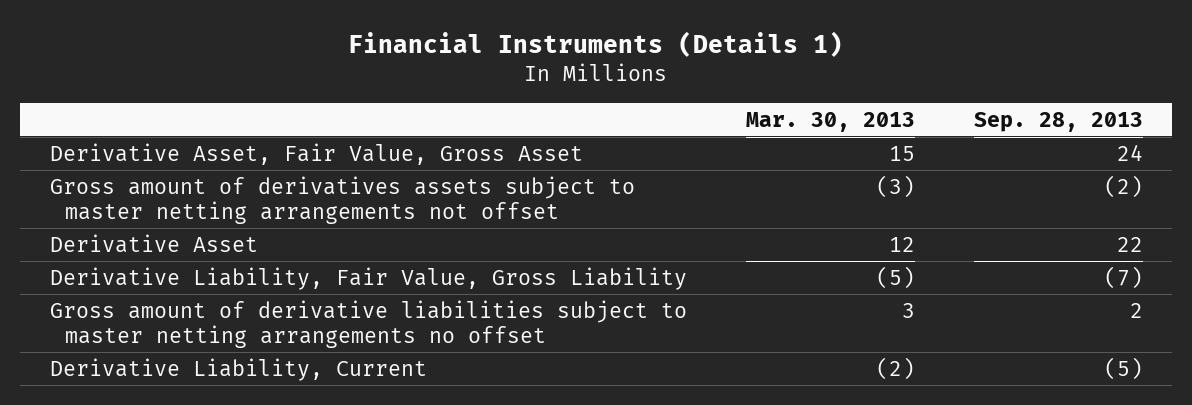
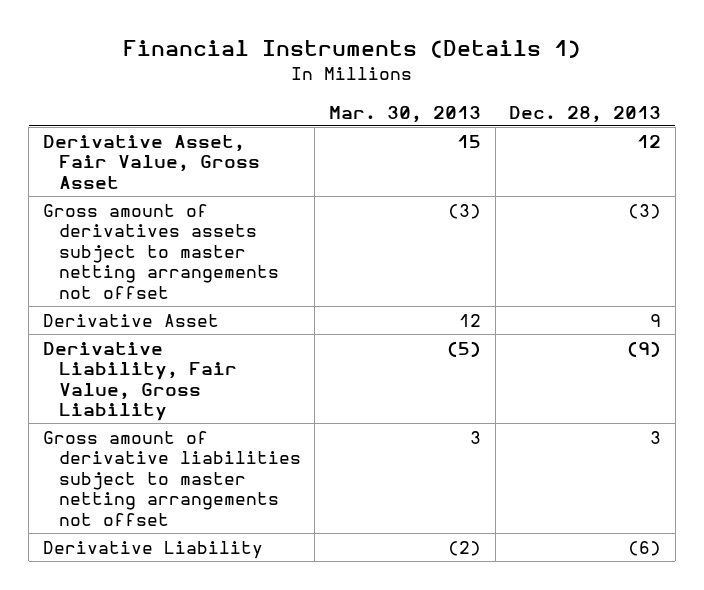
- | Mar. 30, 2013 | Sep. 28, 2013
+ | Mar. 30, 2013 | Dec. 28, 2013
- Gross amount of derivative liabilities subject to master netting arrangements no offset | 3 | 2
- Derivative Liability, Current | (2) | (5)
+ Gross amount of derivative liabilities subject to master netting arrangements not offset | 3 | 3
+ Derivative Liability | (2) | (6)

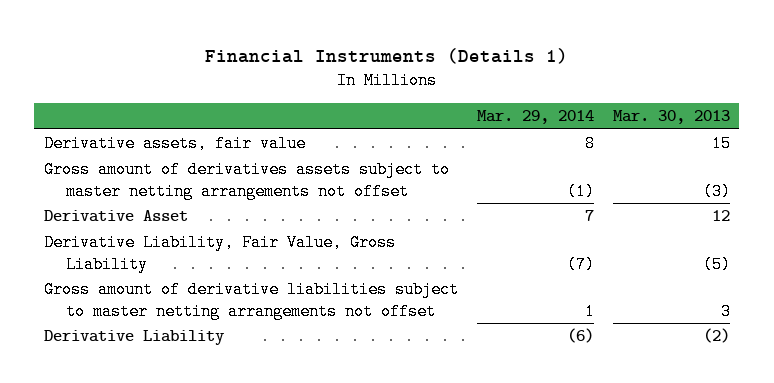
- | Mar. 30, 2013 | Dec. 28, 2013
+ | Mar. 29, 2014 | Mar. 30, 2013
- Derivative Asset, Fair Value, Gross Asset | 15 | 12
+ Derivative assets, fair value | 8 | 15

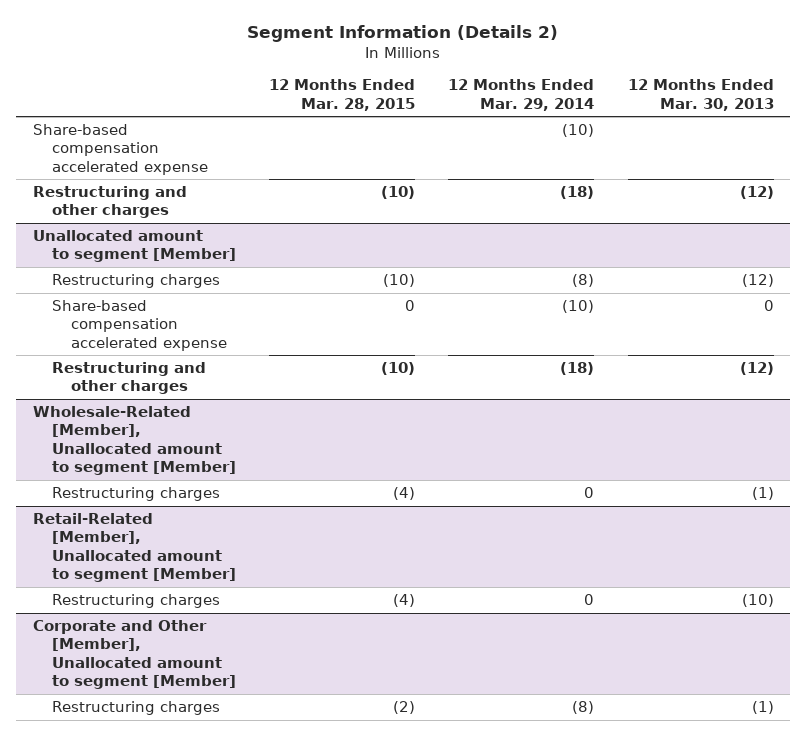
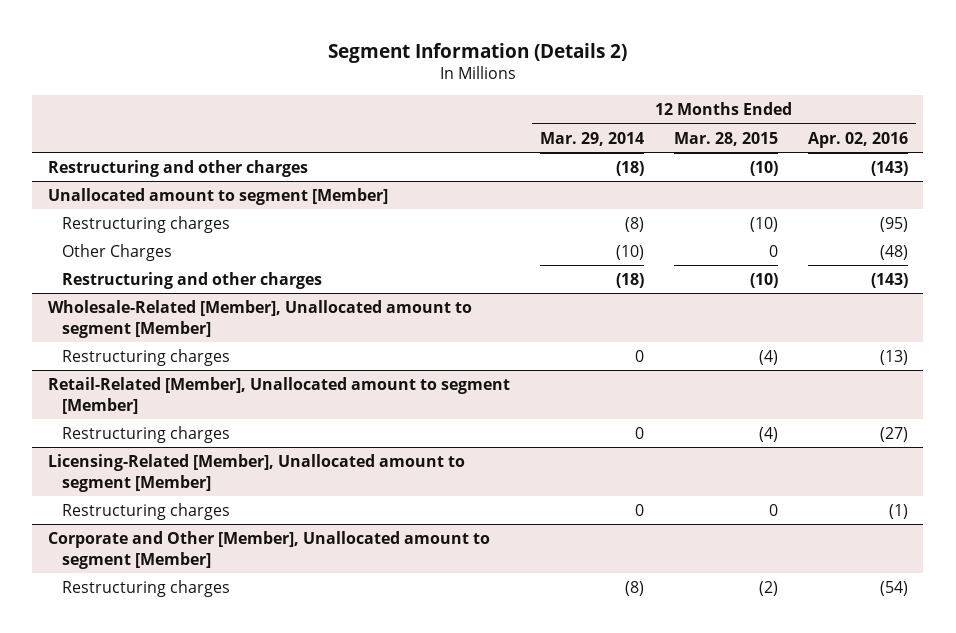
- | 12 Months Ended Mar. 28, 2015 | 12 Months Ended Mar. 29, 2014 | 12 Months Ended Mar. 30, 2013
+ | 12 Months Ended Mar. 29, 2014 | 12 Months Ended Mar. 28, 2015 | 12 Months Ended Apr. 02, 2016
- Share-based compensation accelerated expense | | (10) |
@ Unallocated amount to segment [Member]
- Share-based compensation accelerated expense | 0 | (10) | 0
+ Other Charges | (10) | 0 | (48)
+ Licensing-Related [Member], Unallocated amount to segment [Member]
+ Restructuring charges | 0 | 0 | (1)

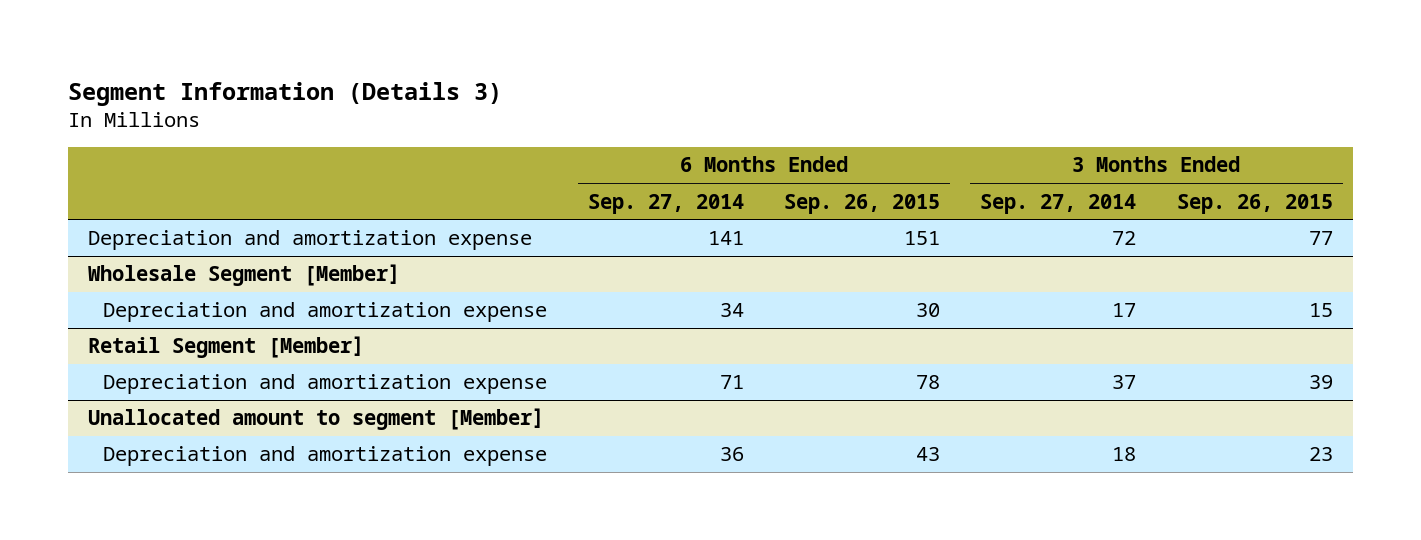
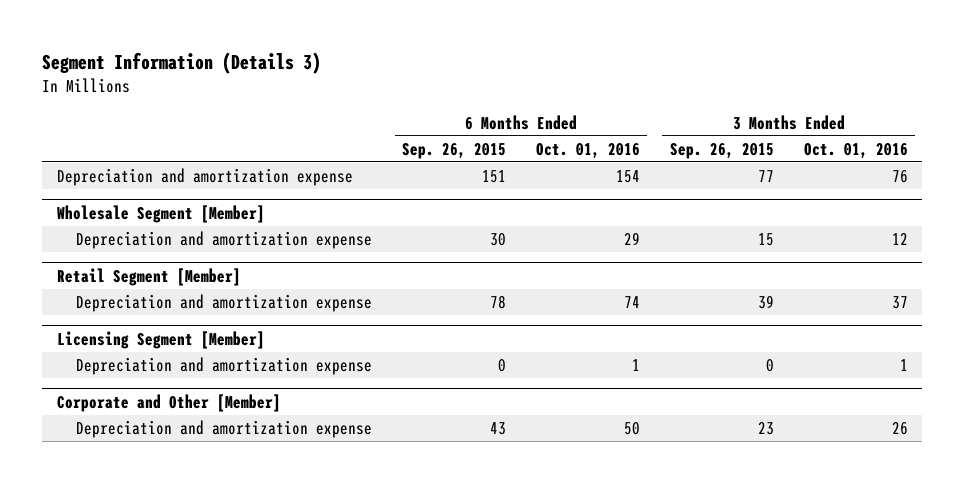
- | 6 Months Ended Sep. 27, 2014 | 6 Months Ended Sep. 26, 2015 | 3 Months Ended Sep. 27, 2014 | 3 Months Ended Sep. 26, 2015
+ | 6 Months Ended Sep. 26, 2015 | 6 Months Ended Oct. 01, 2016 | 3 Months Ended Sep. 26, 2015 | 3 Months Ended Oct. 01, 2016
- Unallocated amount to segment [Member]
+ Licensing Segment [Member]
+ Depreciation and amortization expense | 0 | 1 | 0 | 1
+ Corporate and Other [Member]

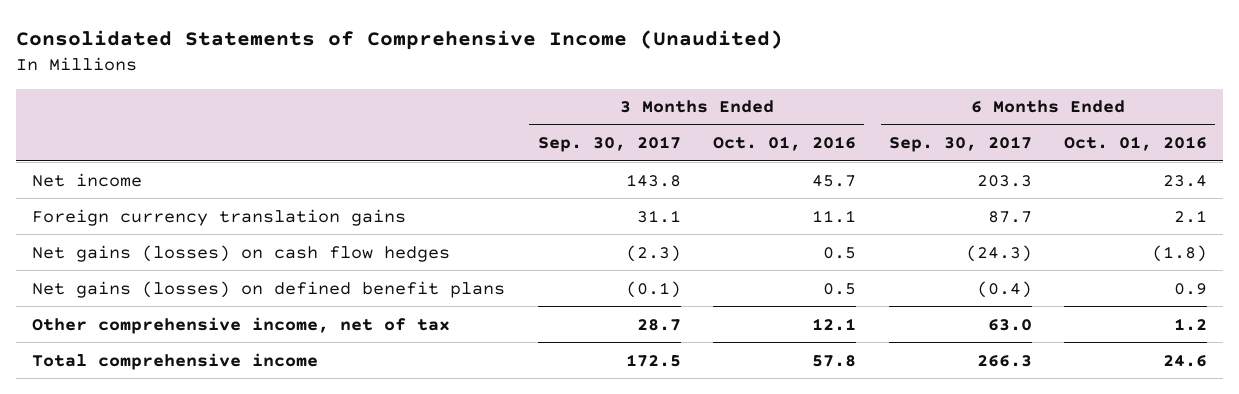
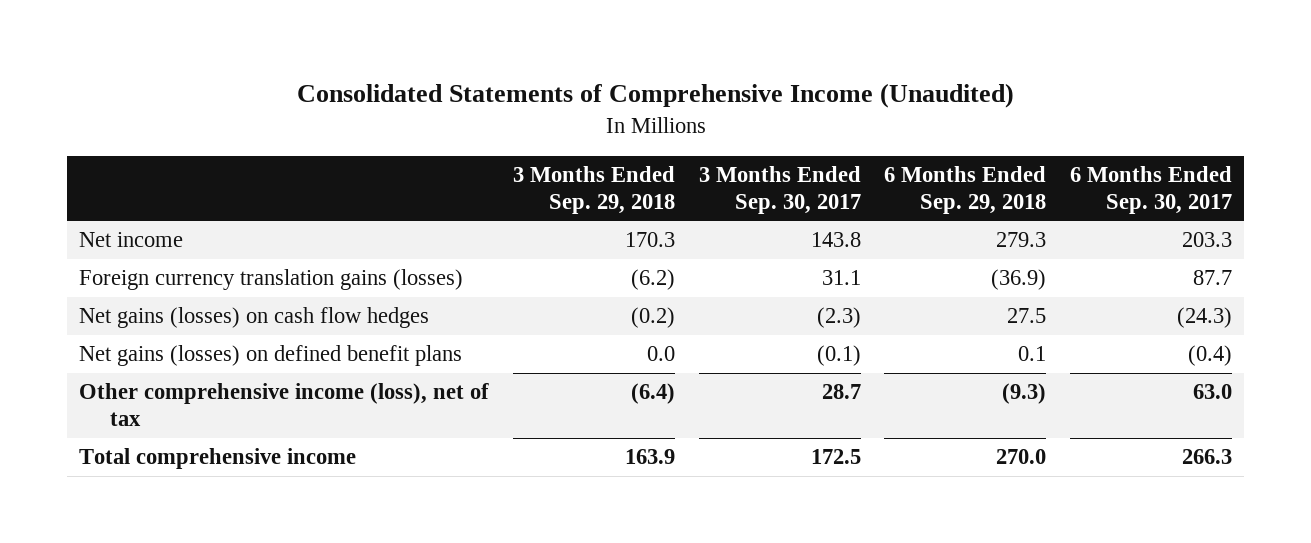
- | 3 Months Ended Sep. 30, 2017 | 3 Months Ended Oct. 01, 2016 | 6 Months Ended Sep. 30, 2017 | 6 Months Ended Oct. 01, 2016
+ | 3 Months Ended Sep. 29, 2018 | 3 Months Ended Sep. 30, 2017 | 6 Months Ended Sep. 29, 2018 | 6 Months Ended Sep. 30, 2017
- Foreign currency translation gains | 31.1 | 11.1 | 87.7 | 2.1
+ Foreign currency translation gains (losses) | (6.2) | 31.1 | (36.9) | 87.7
- Other comprehensive income, net of tax | 28.7 | 12.1 | 63.0 | 1.2
+ Other comprehensive income (loss), net of tax | (6.4) | 28.7 | (9.3) | 63.0

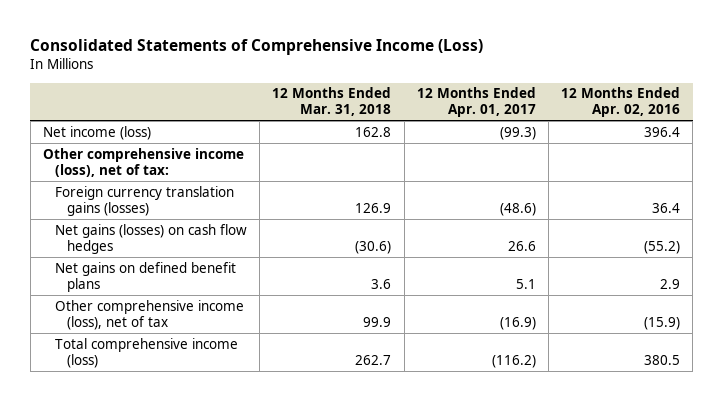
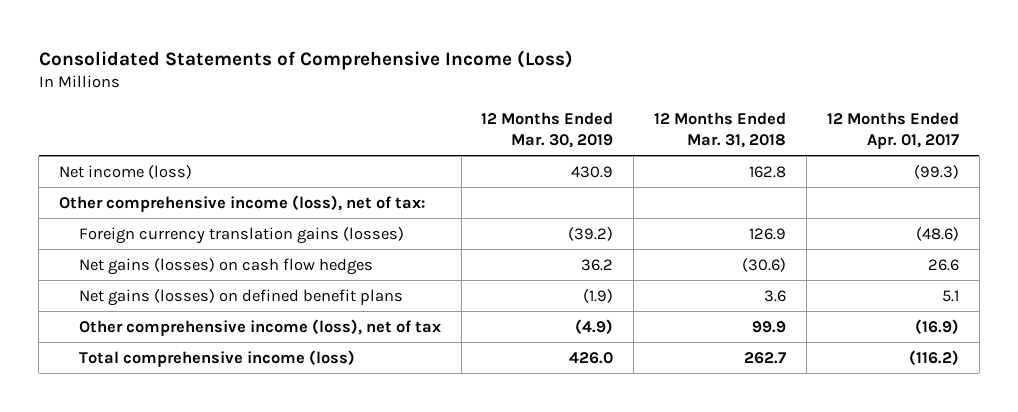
- | 12 Months Ended Mar. 31, 2018 | 12 Months Ended Apr. 01, 2017 | 12 Months Ended Apr. 02, 2016
+ | 12 Months Ended Mar. 30, 2019 | 12 Months Ended Mar. 31, 2018 | 12 Months Ended Apr. 01, 2017
- Net gains on defined benefit plans | 3.6 | 5.1 | 2.9
+ Net gains (losses) on defined benefit plans | (1.9) | 3.6 | 5.1

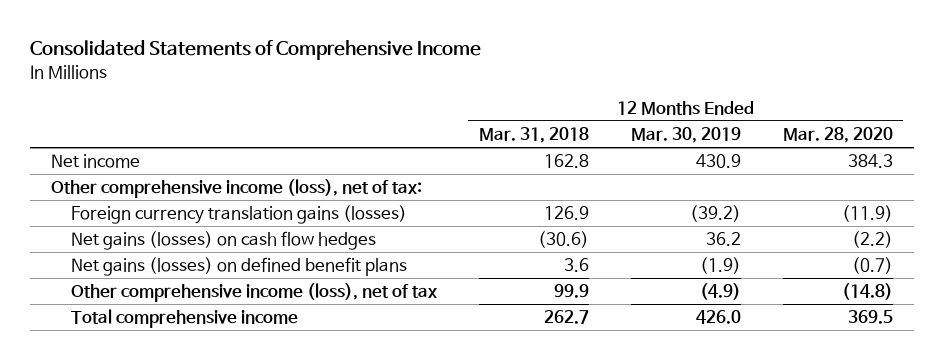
- Consolidated Statements of Comprehensive Income (Loss)
+ Consolidated Statements of Comprehensive Income
- | 12 Months Ended Mar. 30, 2019 | 12 Months Ended Mar. 31, 2018 | 12 Months Ended Apr. 01, 2017
+ | 12 Months Ended Mar. 31, 2018 | 12 Months Ended Mar. 30, 2019 | 12 Months Ended Mar. 28, 2020
- Net income (loss) | 430.9 | 162.8 | (99.3)
+ Net income | 162.8 | 430.9 | 384.3
- Total comprehensive income (loss) | 426.0 | 262.7 | (116.2)
+ Total comprehensive income | 262.7 | 426.0 | 369.5

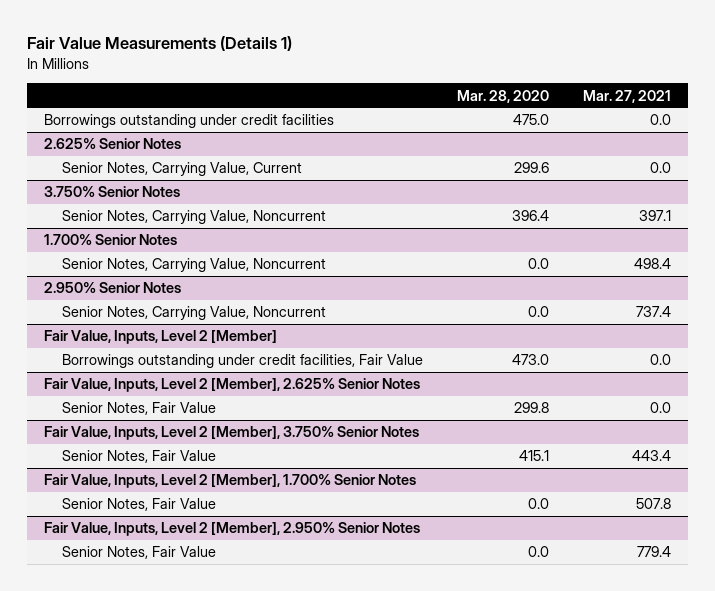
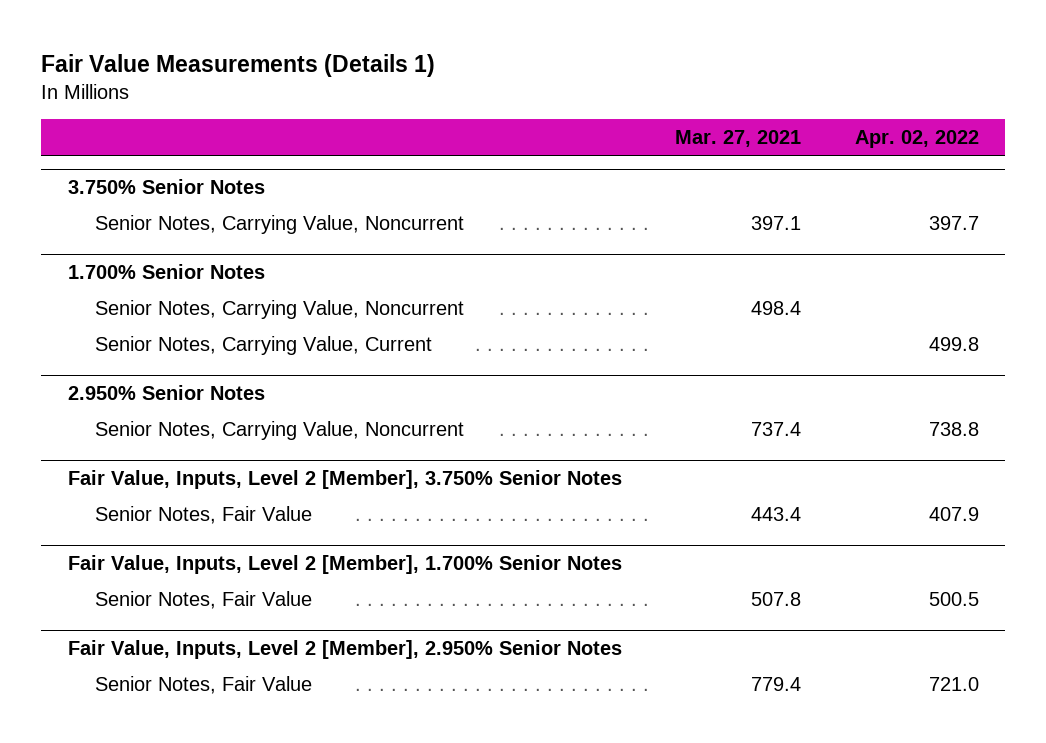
- | Mar. 28, 2020 | Mar. 27, 2021
+ | Mar. 27, 2021 | Apr. 02, 2022
- Borrowings outstanding under credit facilities | 475.0 | 0.0
- 2.625% Senior Notes
- Senior Notes, Carrying Value, Current | 299.6 | 0.0
@ 1.700% Senior Notes
+ Senior Notes, Carrying Value, Current | | 499.8
- Fair Value, Inputs, Level 2 [Member]
- Borrowings outstanding under credit facilities, Fair Value | 473.0 | 0.0
- Fair Value, Inputs, Level 2 [Member], 2.625% Senior Notes
- Senior Notes, Fair Value | 299.8 | 0.0

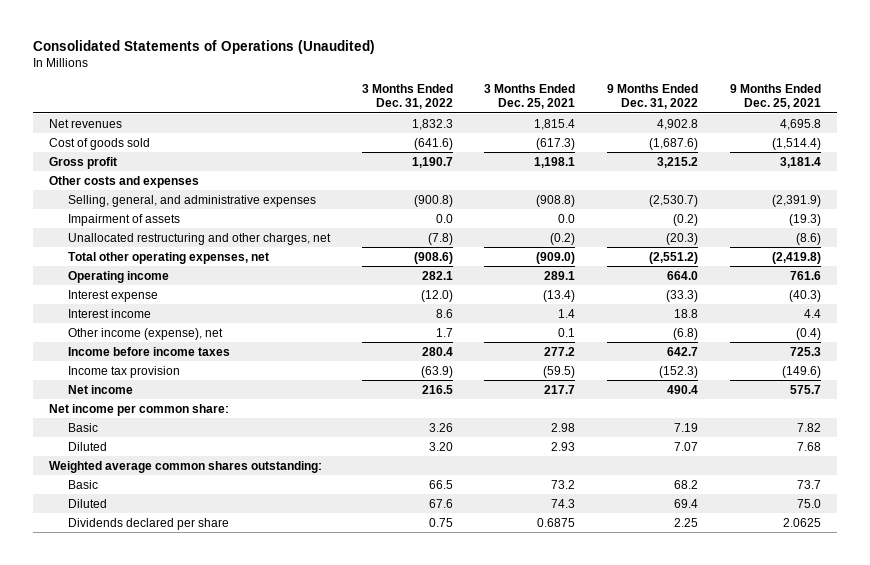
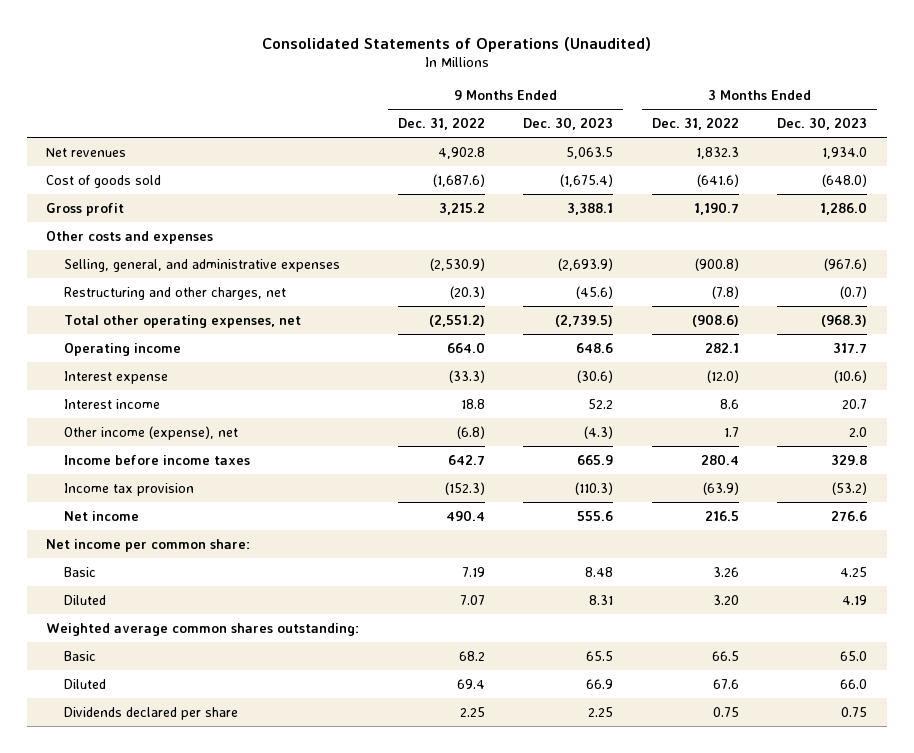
- | 3 Months Ended Dec. 31, 2022 | 3 Months Ended Dec. 25, 2021 | 9 Months Ended Dec. 31, 2022 | 9 Months Ended Dec. 25, 2021
+ | 9 Months Ended Dec. 31, 2022 | 9 Months Ended Dec. 30, 2023 | 3 Months Ended Dec. 31, 2022 | 3 Months Ended Dec. 30, 2023
- Selling, general, and administrative expenses | (900.8) | (908.8) | (2,530.7) | (2,391.9)
- Impairment of assets | 0.0 | 0.0 | (0.2) | (19.3)
- Unallocated restructuring and other charges, net | (7.8) | (0.2) | (20.3) | (8.6)
+ Selling, general, and administrative expenses | (2,530.9) | (2,693.9) | (900.8) | (967.6)
+ Restructuring and other charges, net | (20.3) | (45.6) | (7.8) | (0.7)

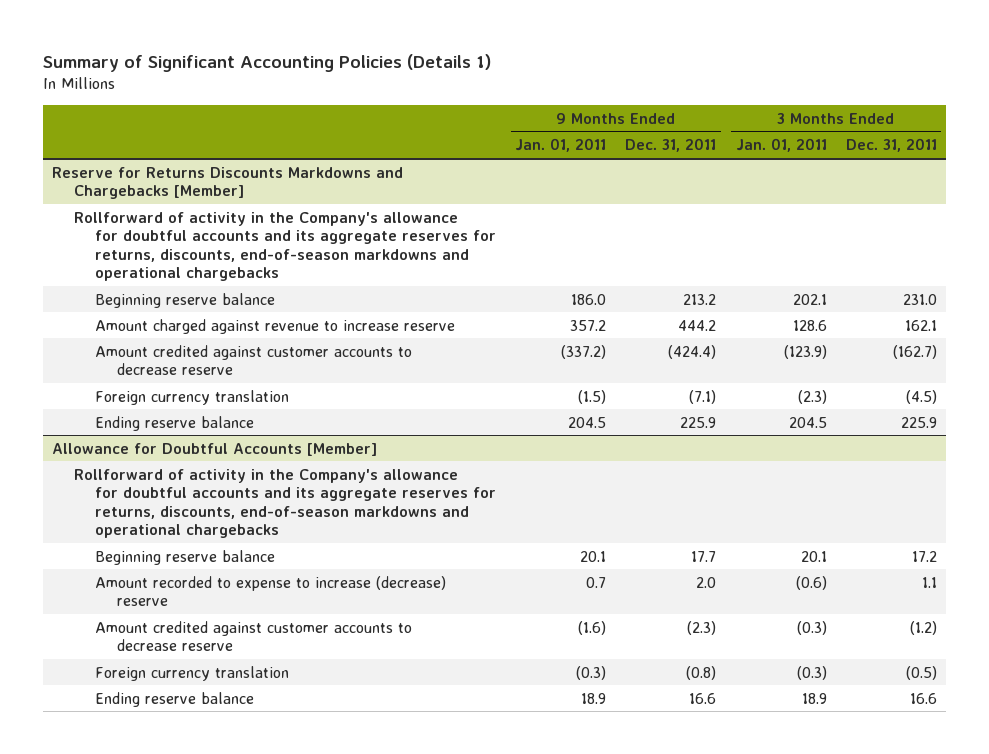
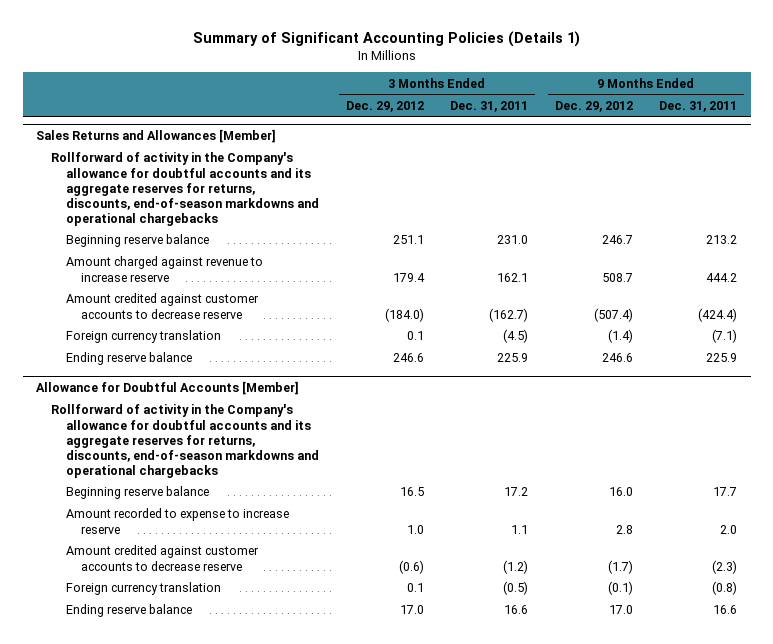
- | 9 Months Ended Jan. 01, 2011 | 9 Months Ended Dec. 31, 2011 | 3 Months Ended Jan. 01, 2011 | 3 Months Ended Dec. 31, 2011
+ | 3 Months Ended Dec. 29, 2012 | 3 Months Ended Dec. 31, 2011 | 9 Months Ended Dec. 29, 2012 | 9 Months Ended Dec. 31, 2011
- Reserve for Returns Discounts Markdowns and Chargebacks [Member]
+ Sales Returns and Allowances [Member]
@ Allowance for Doubtful Accounts [Member]
- Amount recorded to expense to increase (decrease) reserve | 0.7 | 2.0 | (0.6) | 1.1
+ Amount recorded to expense to increase reserve | 1.0 | 1.1 | 2.8 | 2.0

